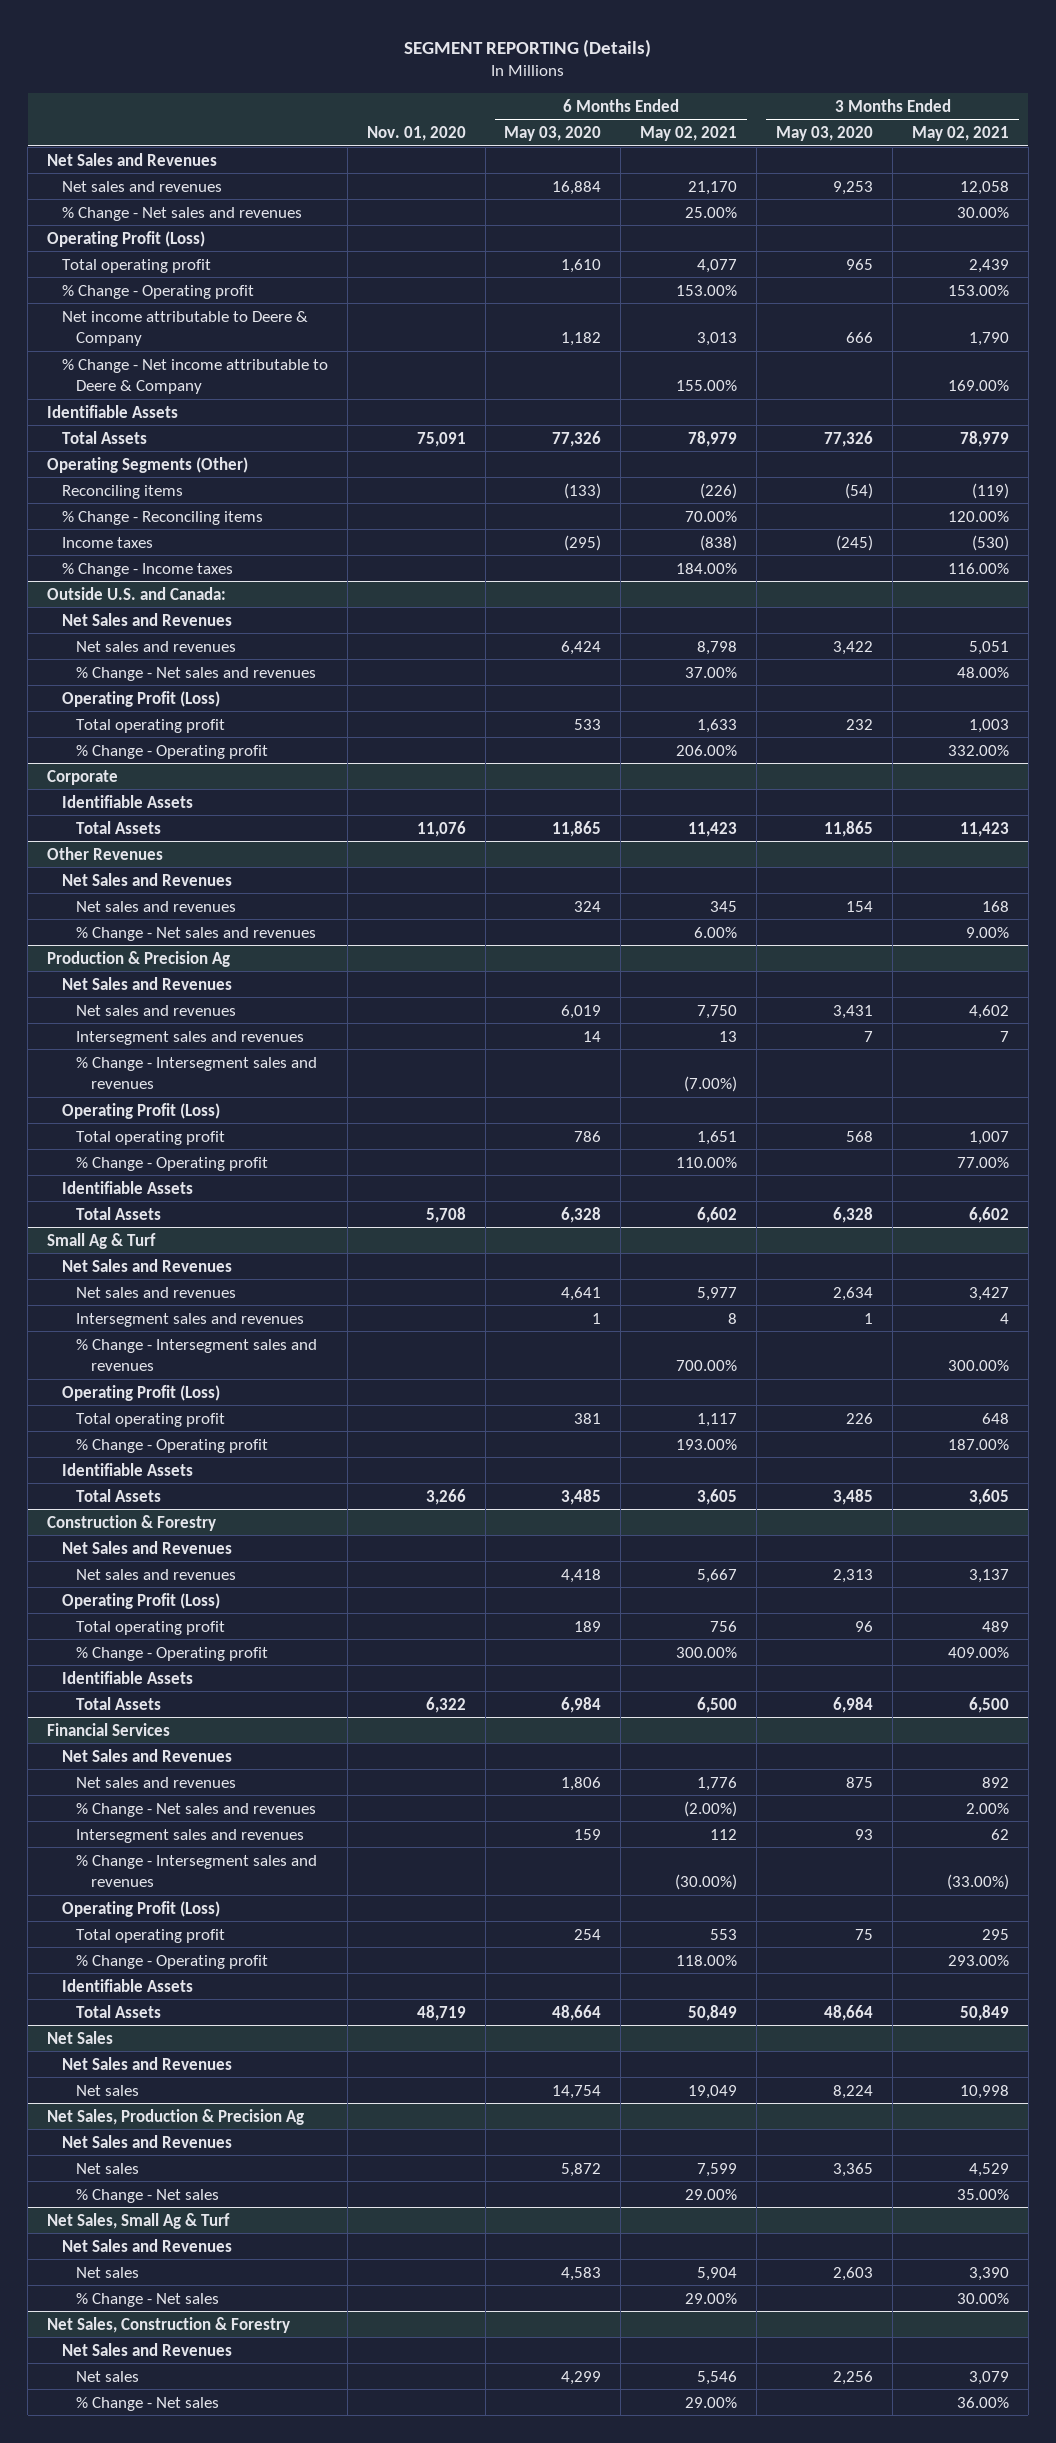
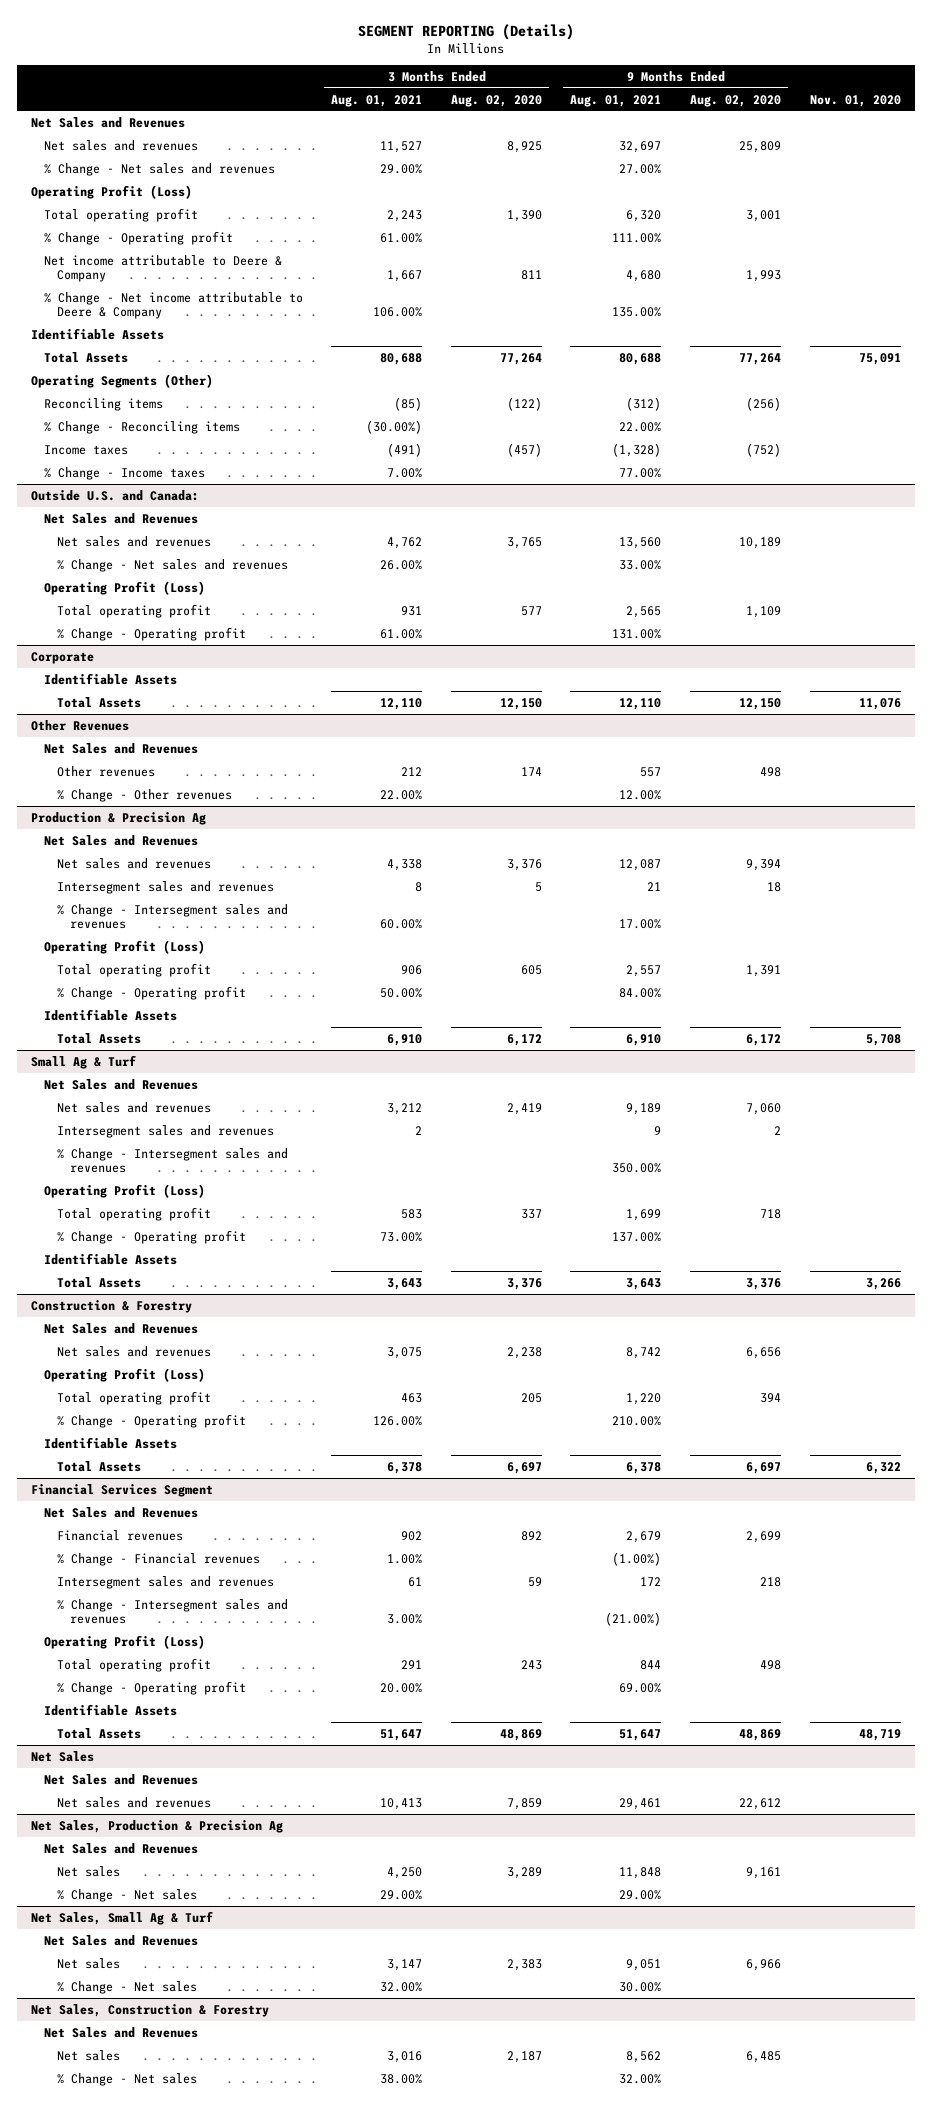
- | Nov. 01, 2020 | 6 Months Ended May 03, 2020 | 6 Months Ended May 02, 2021 | 3 Months Ended May 03, 2020 | 3 Months Ended May 02, 2021
+ | 3 Months Ended Aug. 01, 2021 | 3 Months Ended Aug. 02, 2020 | 9 Months Ended Aug. 01, 2021 | 9 Months Ended Aug. 02, 2020 | Nov. 01, 2020
@ Other Revenues
- Net sales and revenues | | 324 | 345 | 154 | 168
- % Change - Net sales and revenues | | | 6.00% | | 9.00%
+ Other revenues | 212 | 174 | 557 | 498 |
+ % Change - Other revenues | 22.00% | | 12.00% | |
- Financial Services
+ Financial Services Segment
- Net sales and revenues | | 1,806 | 1,776 | 875 | 892
- % Change - Net sales and revenues | | | (2.00%) | | 2.00%
+ Financial revenues | 902 | 892 | 2,679 | 2,699 |
+ % Change - Financial revenues | 1.00% | | (1.00%) | |
@ Net Sales
- Net sales | | 14,754 | 19,049 | 8,224 | 10,998
+ Net sales and revenues | 10,413 | 7,859 | 29,461 | 22,612 |

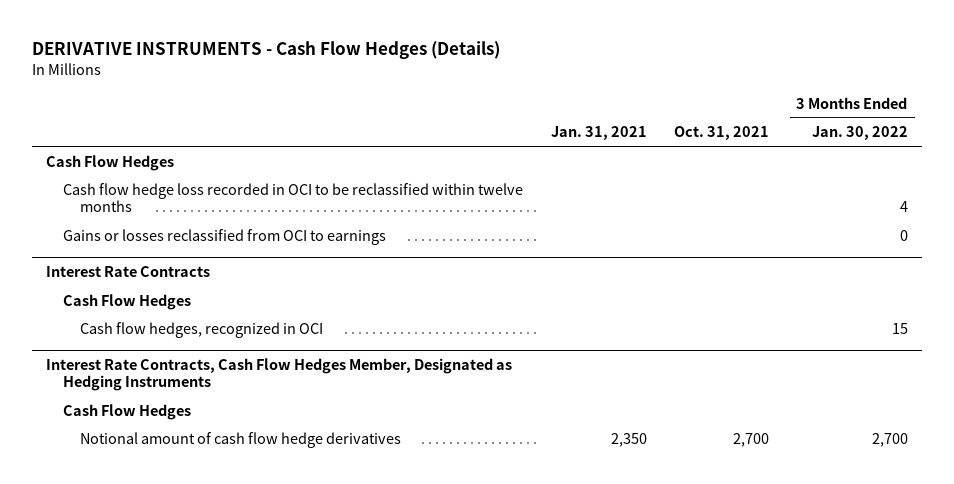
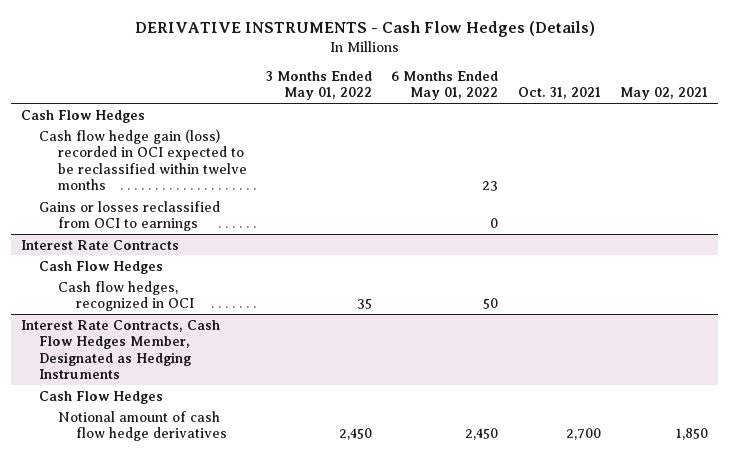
- | Jan. 31, 2021 | Oct. 31, 2021 | 3 Months Ended Jan. 30, 2022
+ | 3 Months Ended May 01, 2022 | 6 Months Ended May 01, 2022 | Oct. 31, 2021 | May 02, 2021
- Cash flow hedge loss recorded in OCI to be reclassified within twelve months | | | 4
+ Cash flow hedge gain (loss) recorded in OCI expected to be reclassified within twelve months | | 23 | |

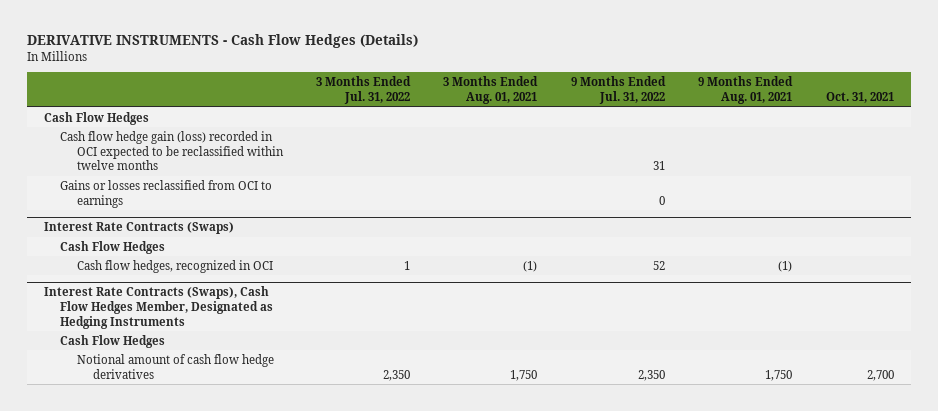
- | 3 Months Ended May 01, 2022 | 6 Months Ended May 01, 2022 | Oct. 31, 2021 | May 02, 2021
+ | 3 Months Ended Jul. 31, 2022 | 3 Months Ended Aug. 01, 2021 | 9 Months Ended Jul. 31, 2022 | 9 Months Ended Aug. 01, 2021 | Oct. 31, 2021
- Interest Rate Contracts
+ Interest Rate Contracts (Swaps)
- Interest Rate Contracts, Cash Flow Hedges Member, Designated as Hedging Instruments
+ Interest Rate Contracts (Swaps), Cash Flow Hedges Member, Designated as Hedging Instruments

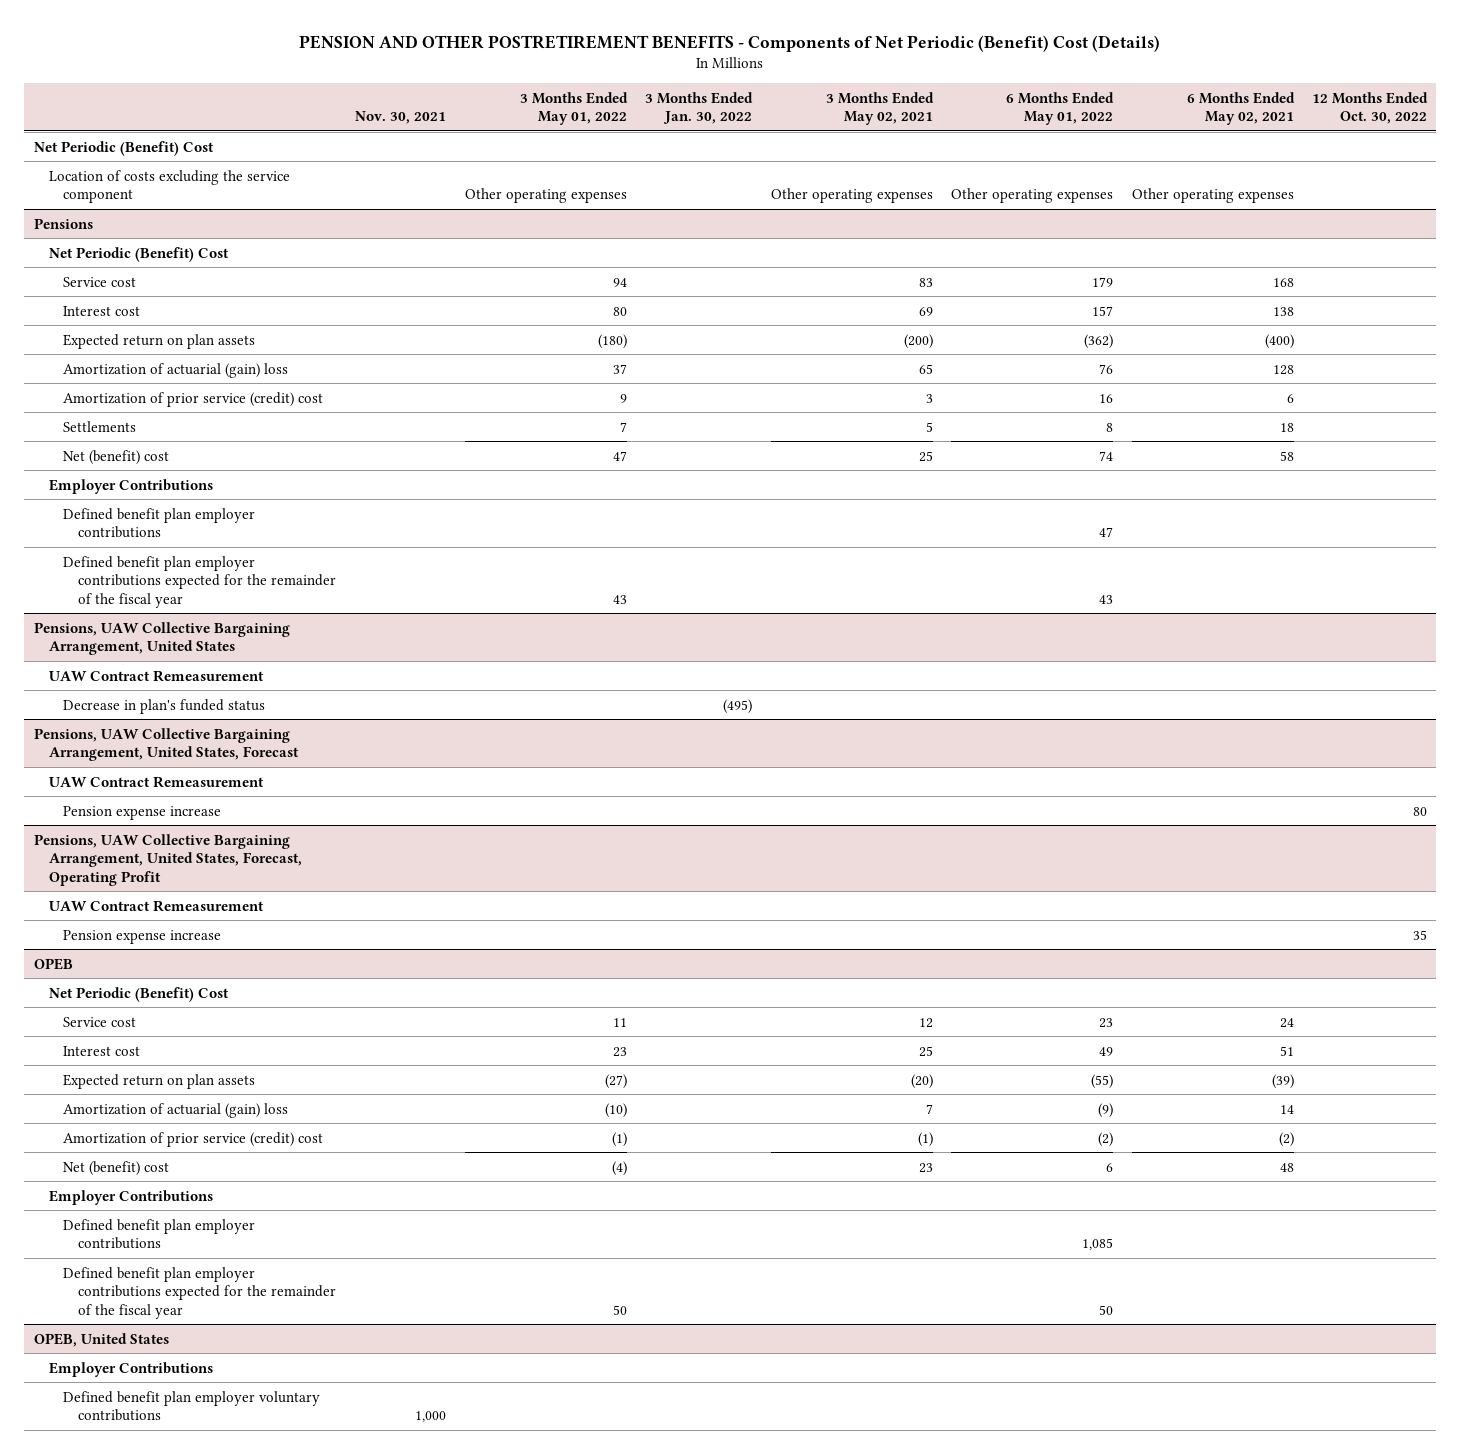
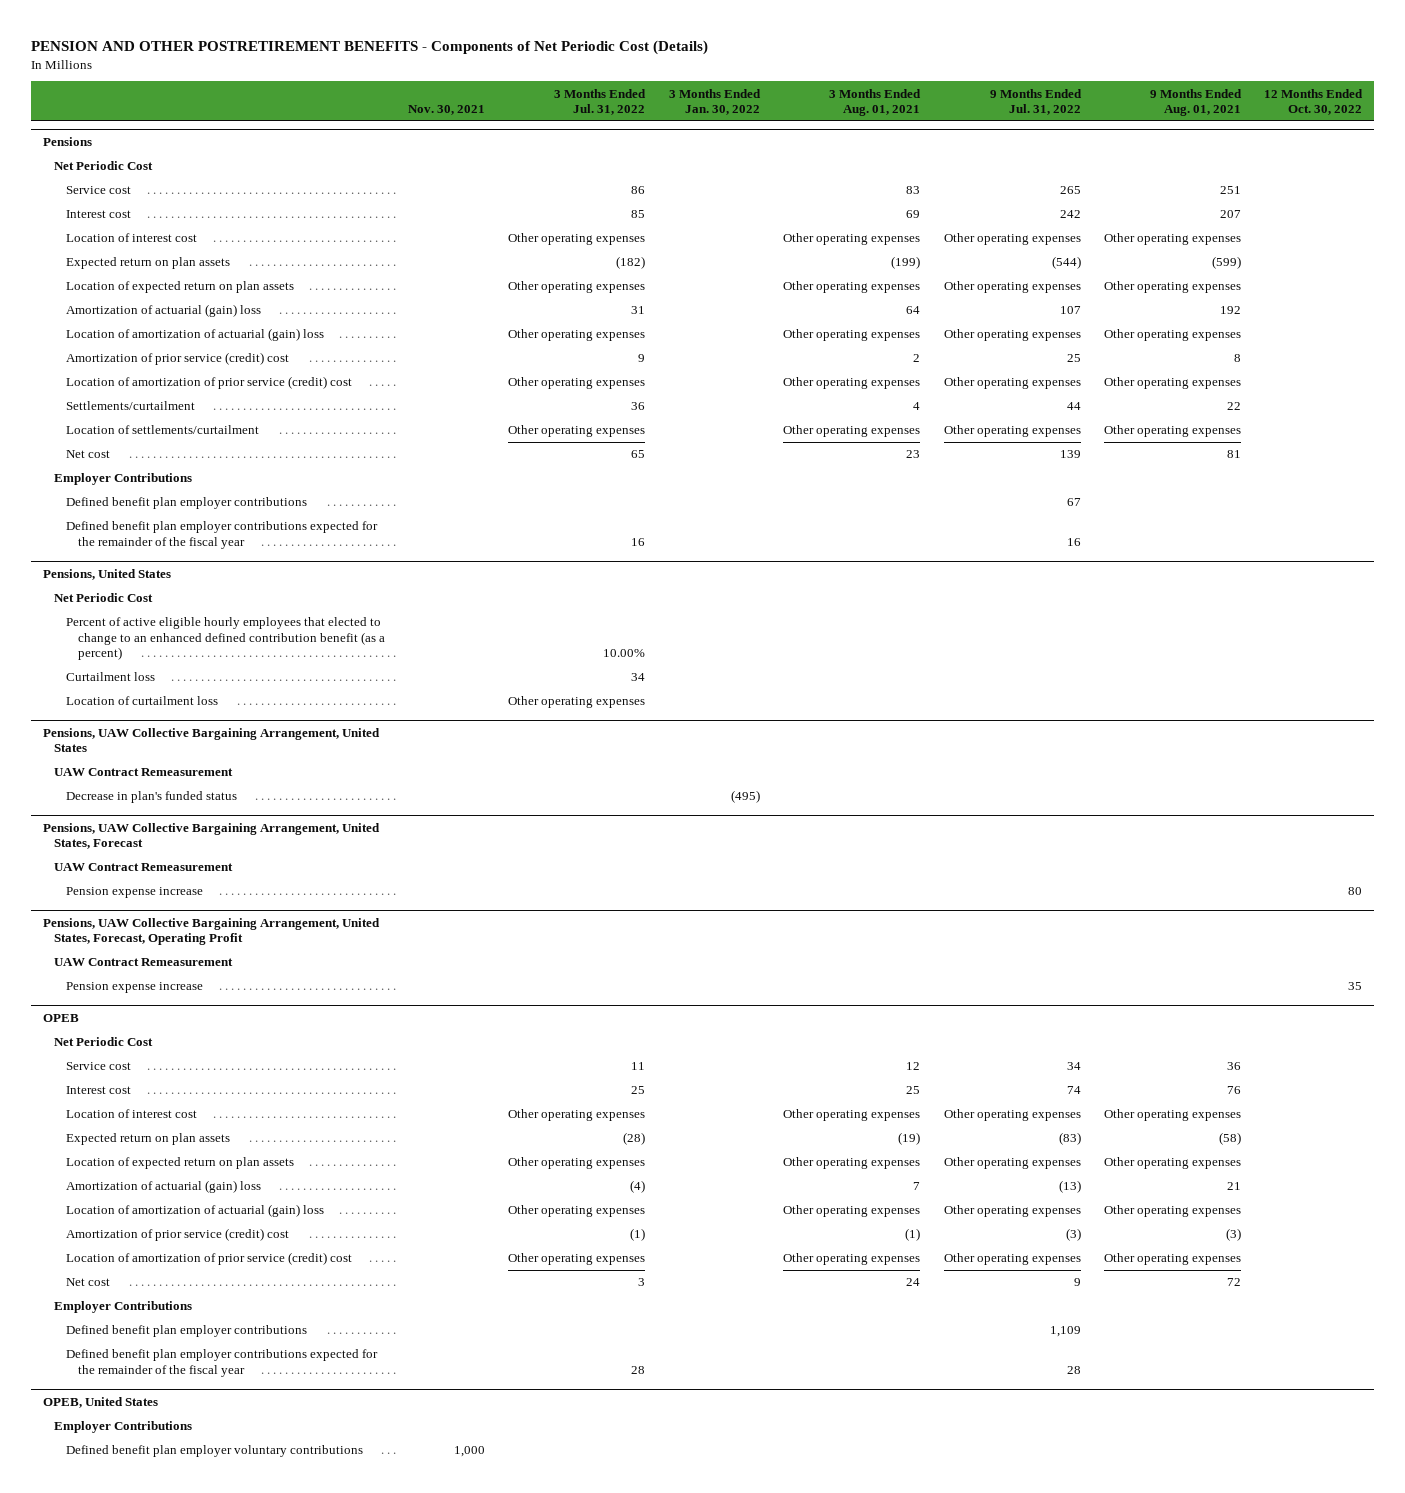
- PENSION AND OTHER POSTRETIREMENT BENEFITS - Components of Net Periodic (Benefit) Cost (Details)
+ PENSION AND OTHER POSTRETIREMENT BENEFITS - Components of Net Periodic Cost (Details)
- | Nov. 30, 2021 | 3 Months Ended May 01, 2022 | 3 Months Ended Jan. 30, 2022 | 3 Months Ended May 02, 2021 | 6 Months Ended May 01, 2022 | 6 Months Ended May 02, 2021 | 12 Months Ended Oct. 30, 2022
+ | Nov. 30, 2021 | 3 Months Ended Jul. 31, 2022 | 3 Months Ended Jan. 30, 2022 | 3 Months Ended Aug. 01, 2021 | 9 Months Ended Jul. 31, 2022 | 9 Months Ended Aug. 01, 2021 | 12 Months Ended Oct. 30, 2022
- Net Periodic (Benefit) Cost
- Location of costs excluding the service component | | Other operating expenses | | Other operating expenses | Other operating expenses | Other operating expenses |
@ Pensions
- Net Periodic (Benefit) Cost
+ Net Periodic Cost
+ Location of interest cost | | Other operating expenses | | Other operating expenses | Other operating expenses | Other operating expenses |
+ Location of expected return on plan assets | | Other operating expenses | | Other operating expenses | Other operating expenses | Other operating expenses |
+ Location of amortization of actuarial (gain) loss | | Other operating expenses | | Other operating expenses | Other operating expenses | Other operating expenses |
- Settlements | | 7 | | 5 | 8 | 18 |
- Net (benefit) cost | | 47 | | 25 | 74 | 58 |
+ Location of amortization of prior service (credit) cost | | Other operating expenses | | Other operating expenses | Other operating expenses | Other operating expenses |
+ Settlements/curtailment | | 36 | | 4 | 44 | 22 |
+ Location of settlements/curtailment | | Other operating expenses | | Other operating expenses | Other operating expenses | Other operating expenses |
+ Net cost | | 65 | | 23 | 139 | 81 |
+ Pensions, United States
+ Net Periodic Cost
+ Percent of active eligible hourly employees that elected to change to an enhanced defined contribution benefit (as a percent) | | 10.00% | | | | |
+ Curtailment loss | | 34 | | | | |
+ Location of curtailment loss | | Other operating expenses | | | | |
@ OPEB
- Net Periodic (Benefit) Cost
+ Net Periodic Cost
+ Location of interest cost | | Other operating expenses | | Other operating expenses | Other operating expenses | Other operating expenses |
+ Location of expected return on plan assets | | Other operating expenses | | Other operating expenses | Other operating expenses | Other operating expenses |
+ Location of amortization of actuarial (gain) loss | | Other operating expenses | | Other operating expenses | Other operating expenses | Other operating expenses |
- Net (benefit) cost | | (4) | | 23 | 6 | 48 |
+ Location of amortization of prior service (credit) cost | | Other operating expenses | | Other operating expenses | Other operating expenses | Other operating expenses |
+ Net cost | | 3 | | 24 | 9 | 72 |

